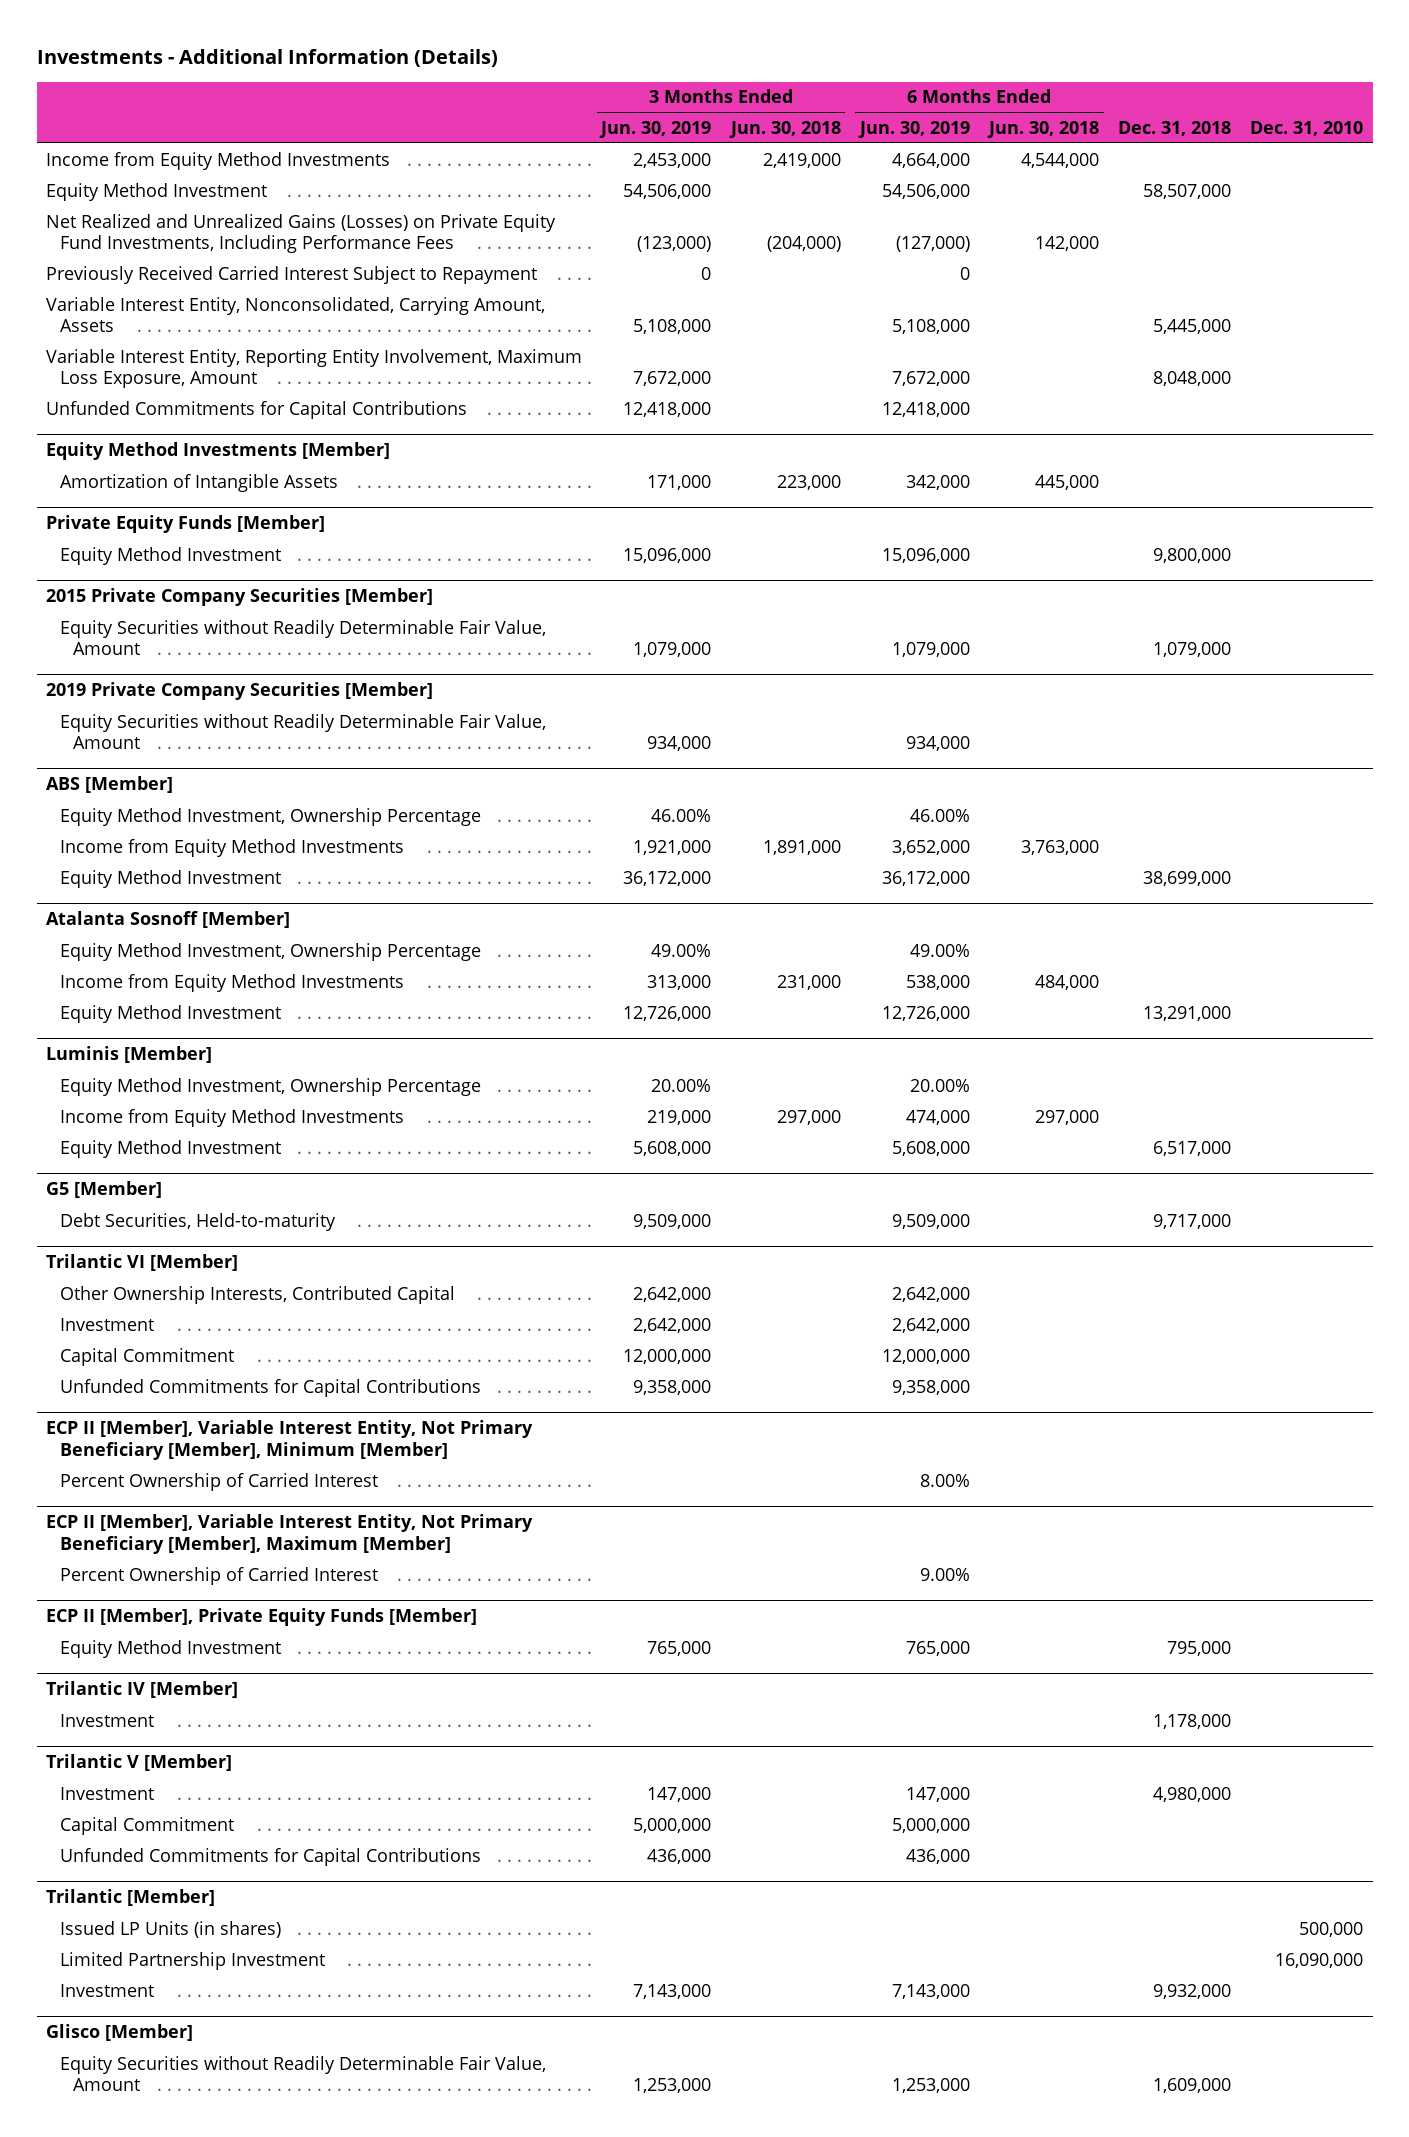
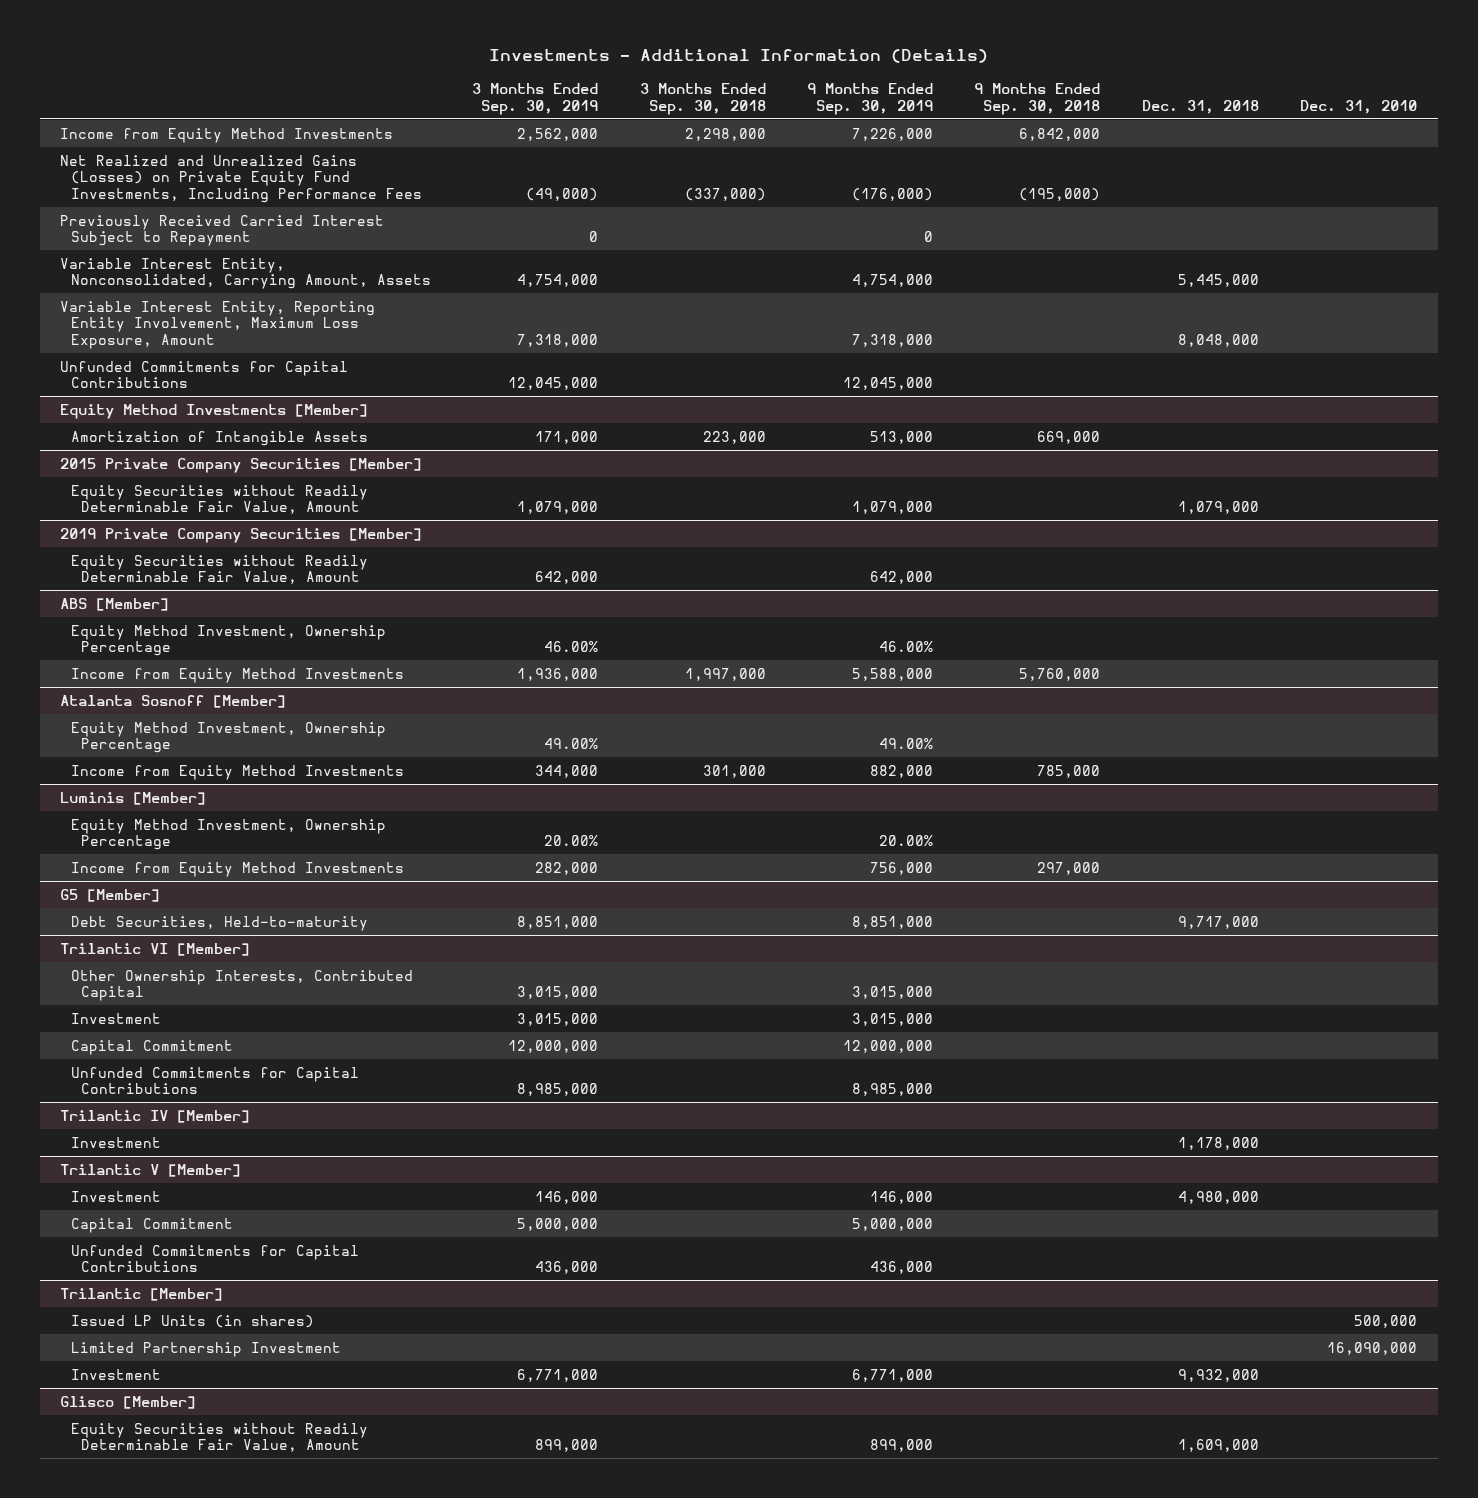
- | 3 Months Ended Jun. 30, 2019 | 3 Months Ended Jun. 30, 2018 | 6 Months Ended Jun. 30, 2019 | 6 Months Ended Jun. 30, 2018 | Dec. 31, 2018 | Dec. 31, 2010
+ | 3 Months Ended Sep. 30, 2019 | 3 Months Ended Sep. 30, 2018 | 9 Months Ended Sep. 30, 2019 | 9 Months Ended Sep. 30, 2018 | Dec. 31, 2018 | Dec. 31, 2010
- Equity Method Investment | 54,506,000 | | 54,506,000 | | 58,507,000 |
- Private Equity Funds [Member]
- Equity Method Investment | 15,096,000 | | 15,096,000 | | 9,800,000 |
@ ABS [Member]
- Equity Method Investment | 36,172,000 | | 36,172,000 | | 38,699,000 |
@ Atalanta Sosnoff [Member]
- Equity Method Investment | 12,726,000 | | 12,726,000 | | 13,291,000 |
@ Luminis [Member]
- Equity Method Investment | 5,608,000 | | 5,608,000 | | 6,517,000 |
- ECP II [Member], Variable Interest Entity, Not Primary Beneficiary [Member], Minimum [Member]
- Percent Ownership of Carried Interest | | | 8.00% | | |
- ECP II [Member], Variable Interest Entity, Not Primary Beneficiary [Member], Maximum [Member]
- Percent Ownership of Carried Interest | | | 9.00% | | |
- ECP II [Member], Private Equity Funds [Member]
- Equity Method Investment | 765,000 | | 765,000 | | 795,000 |

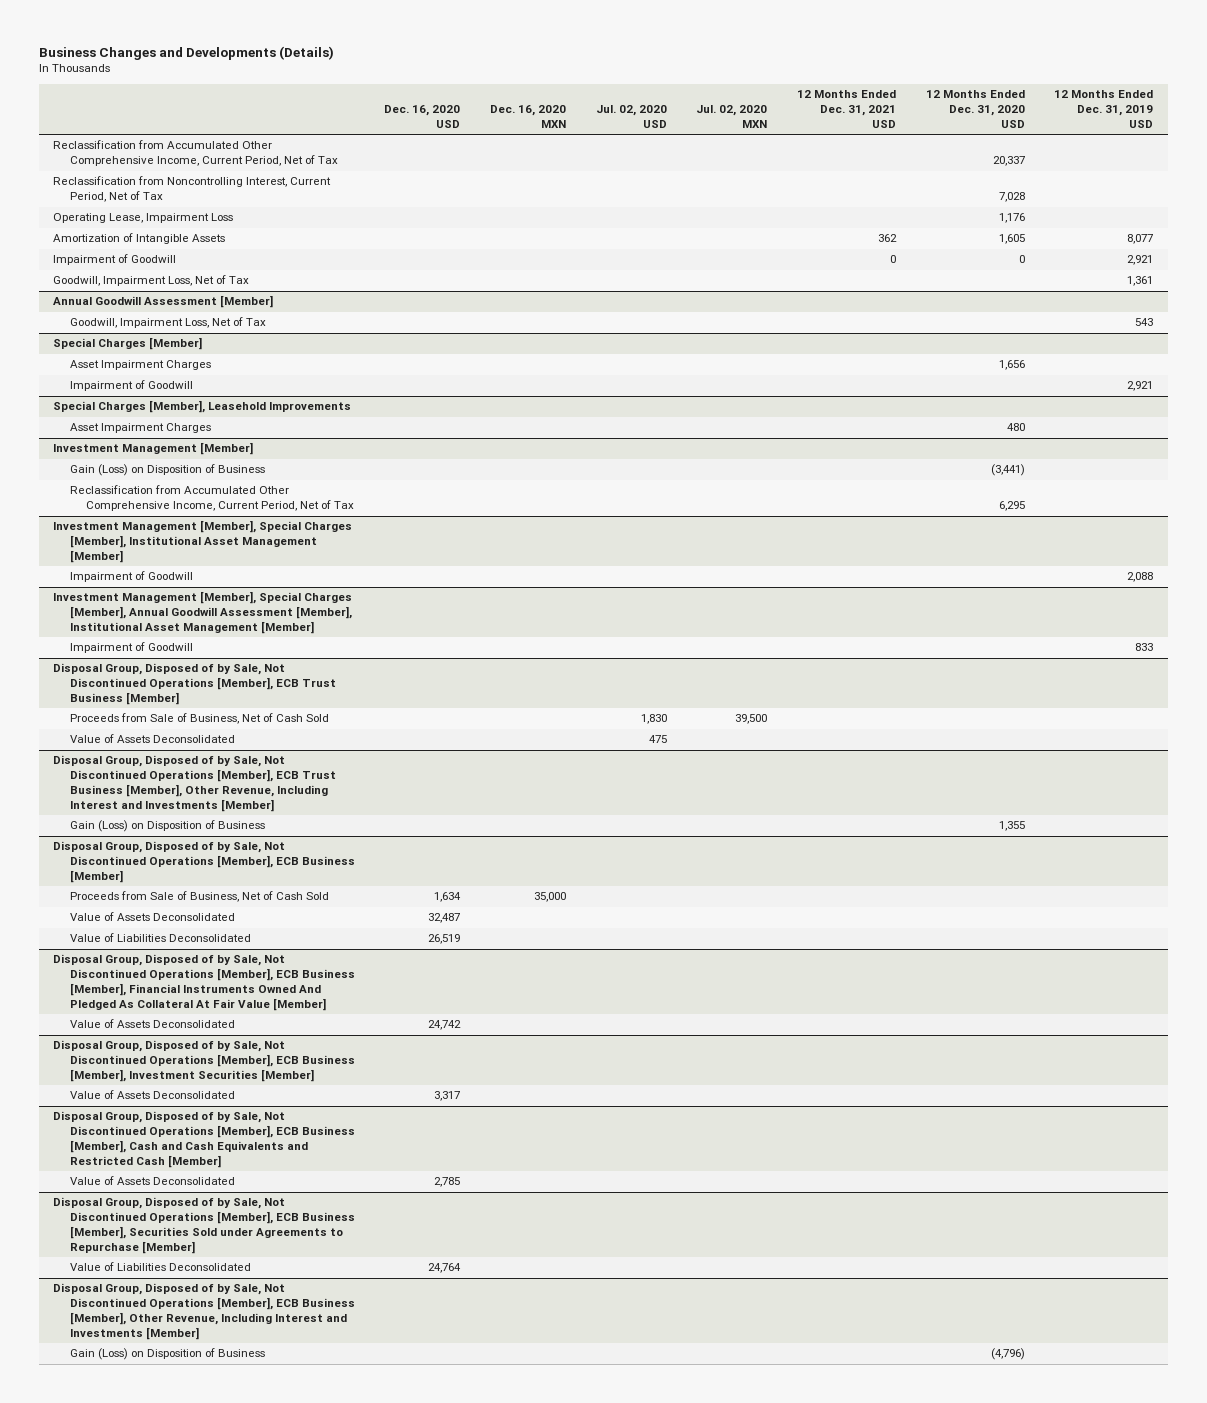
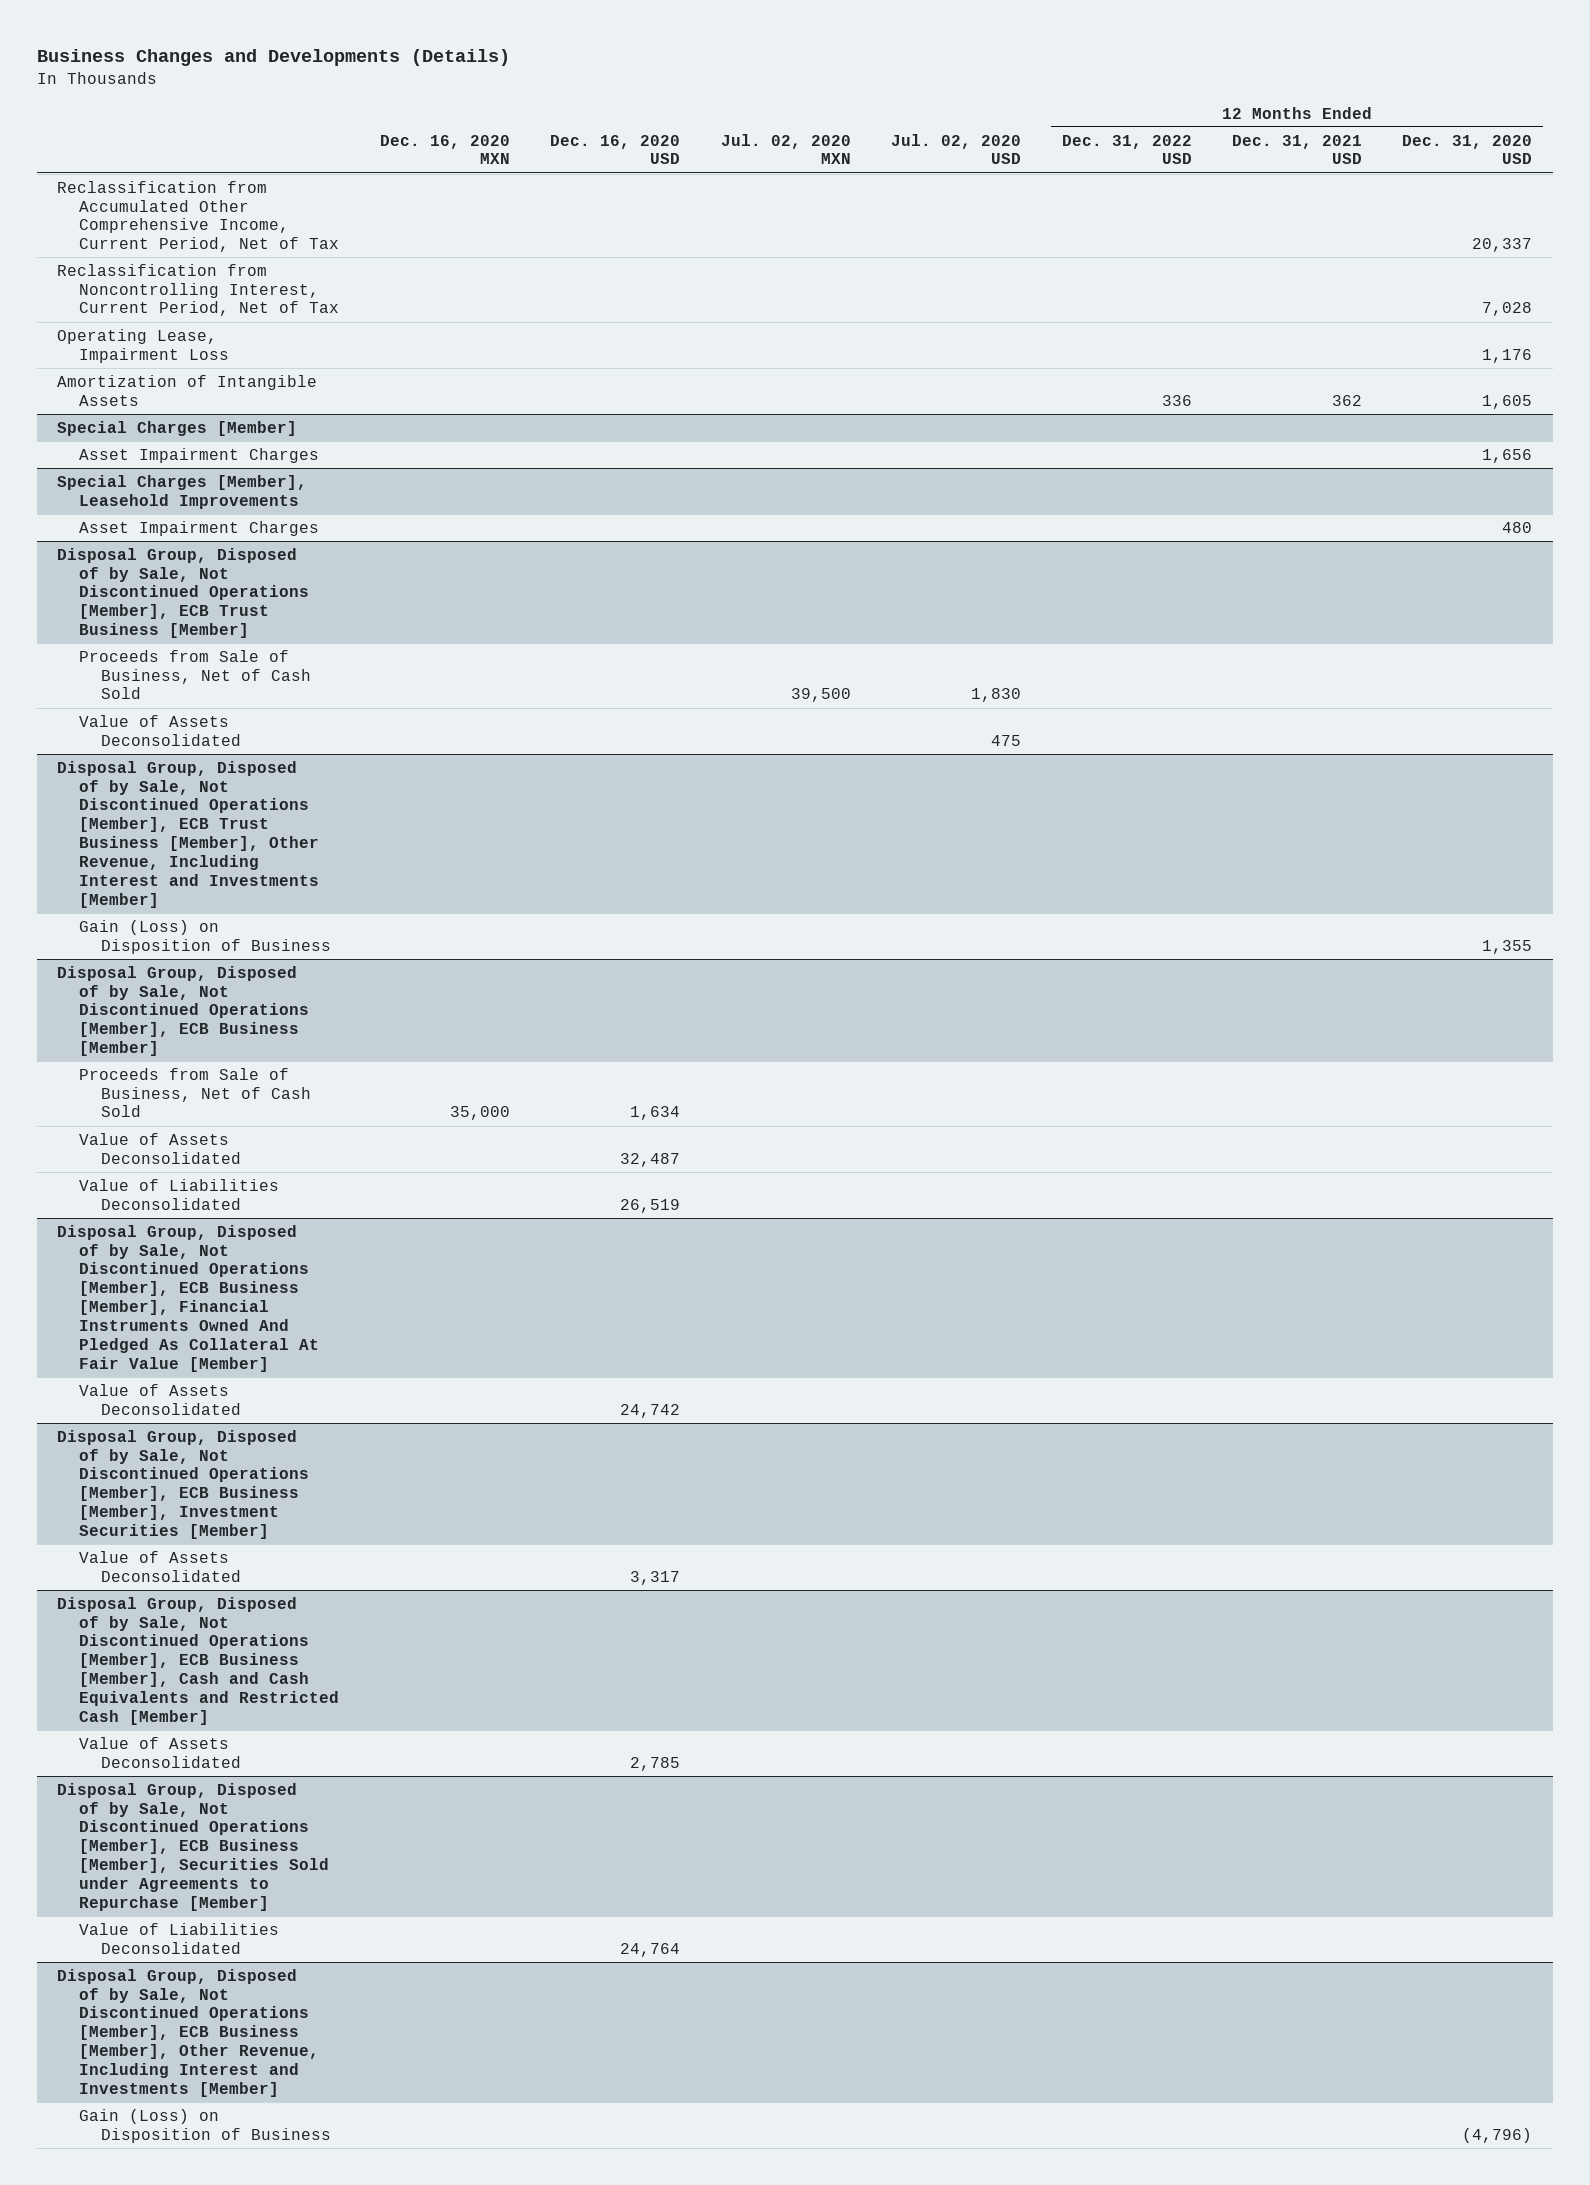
- | Dec. 16, 2020 USD | Dec. 16, 2020 MXN | Jul. 02, 2020 USD | Jul. 02, 2020 MXN | 12 Months Ended Dec. 31, 2021 USD | 12 Months Ended Dec. 31, 2020 USD | 12 Months Ended Dec. 31, 2019 USD
+ | Dec. 16, 2020 MXN | Dec. 16, 2020 USD | Jul. 02, 2020 MXN | Jul. 02, 2020 USD | 12 Months Ended Dec. 31, 2022 USD | 12 Months Ended Dec. 31, 2021 USD | 12 Months Ended Dec. 31, 2020 USD
- Impairment of Goodwill | | | | | 0 | 0 | 2,921
- Goodwill, Impairment Loss, Net of Tax | | | | | | | 1,361
- Annual Goodwill Assessment [Member]
- Goodwill, Impairment Loss, Net of Tax | | | | | | | 543
@ Special Charges [Member]
- Impairment of Goodwill | | | | | | | 2,921
- Investment Management [Member]
- Gain (Loss) on Disposition of Business | | | | | | (3,441) |
- Reclassification from Accumulated Other Comprehensive Income, Current Period, Net of Tax | | | | | | 6,295 |
- Investment Management [Member], Special Charges [Member], Institutional Asset Management [Member]
- Impairment of Goodwill | | | | | | | 2,088
- Investment Management [Member], Special Charges [Member], Annual Goodwill Assessment [Member], Institutional Asset Management [Member]
- Impairment of Goodwill | | | | | | | 833

